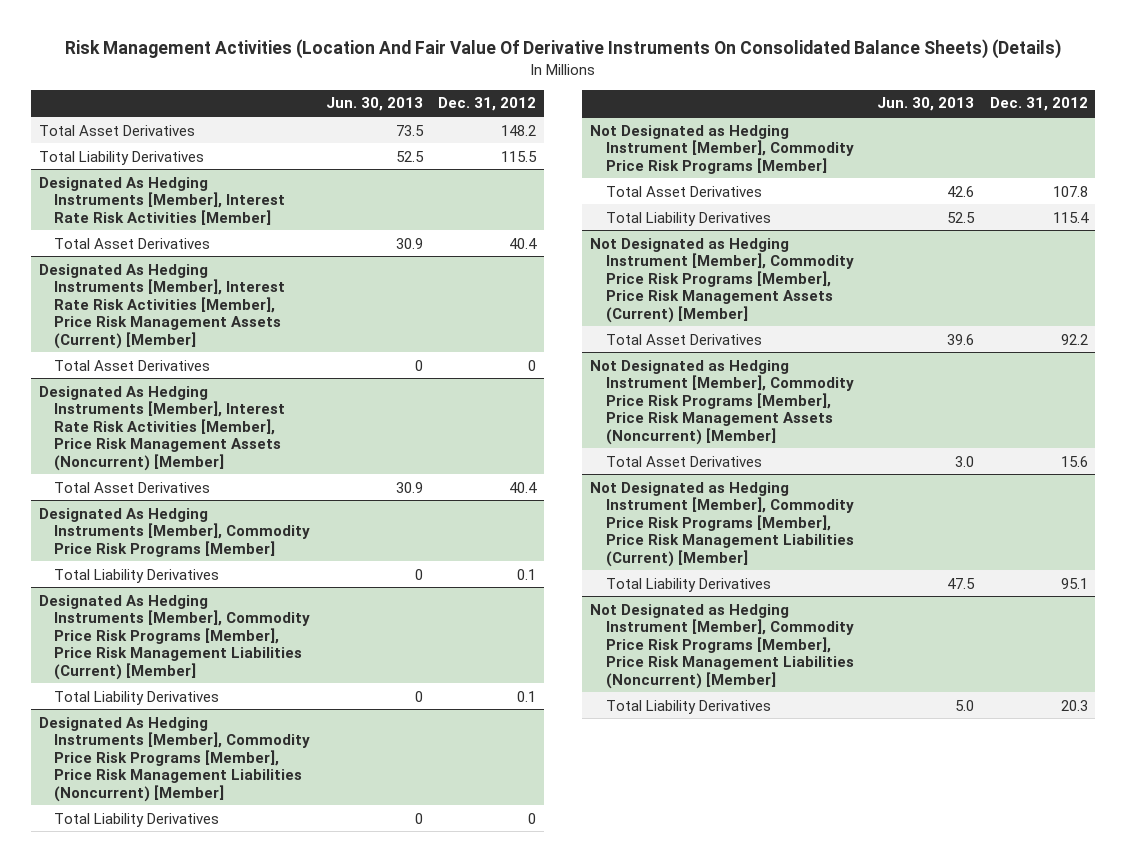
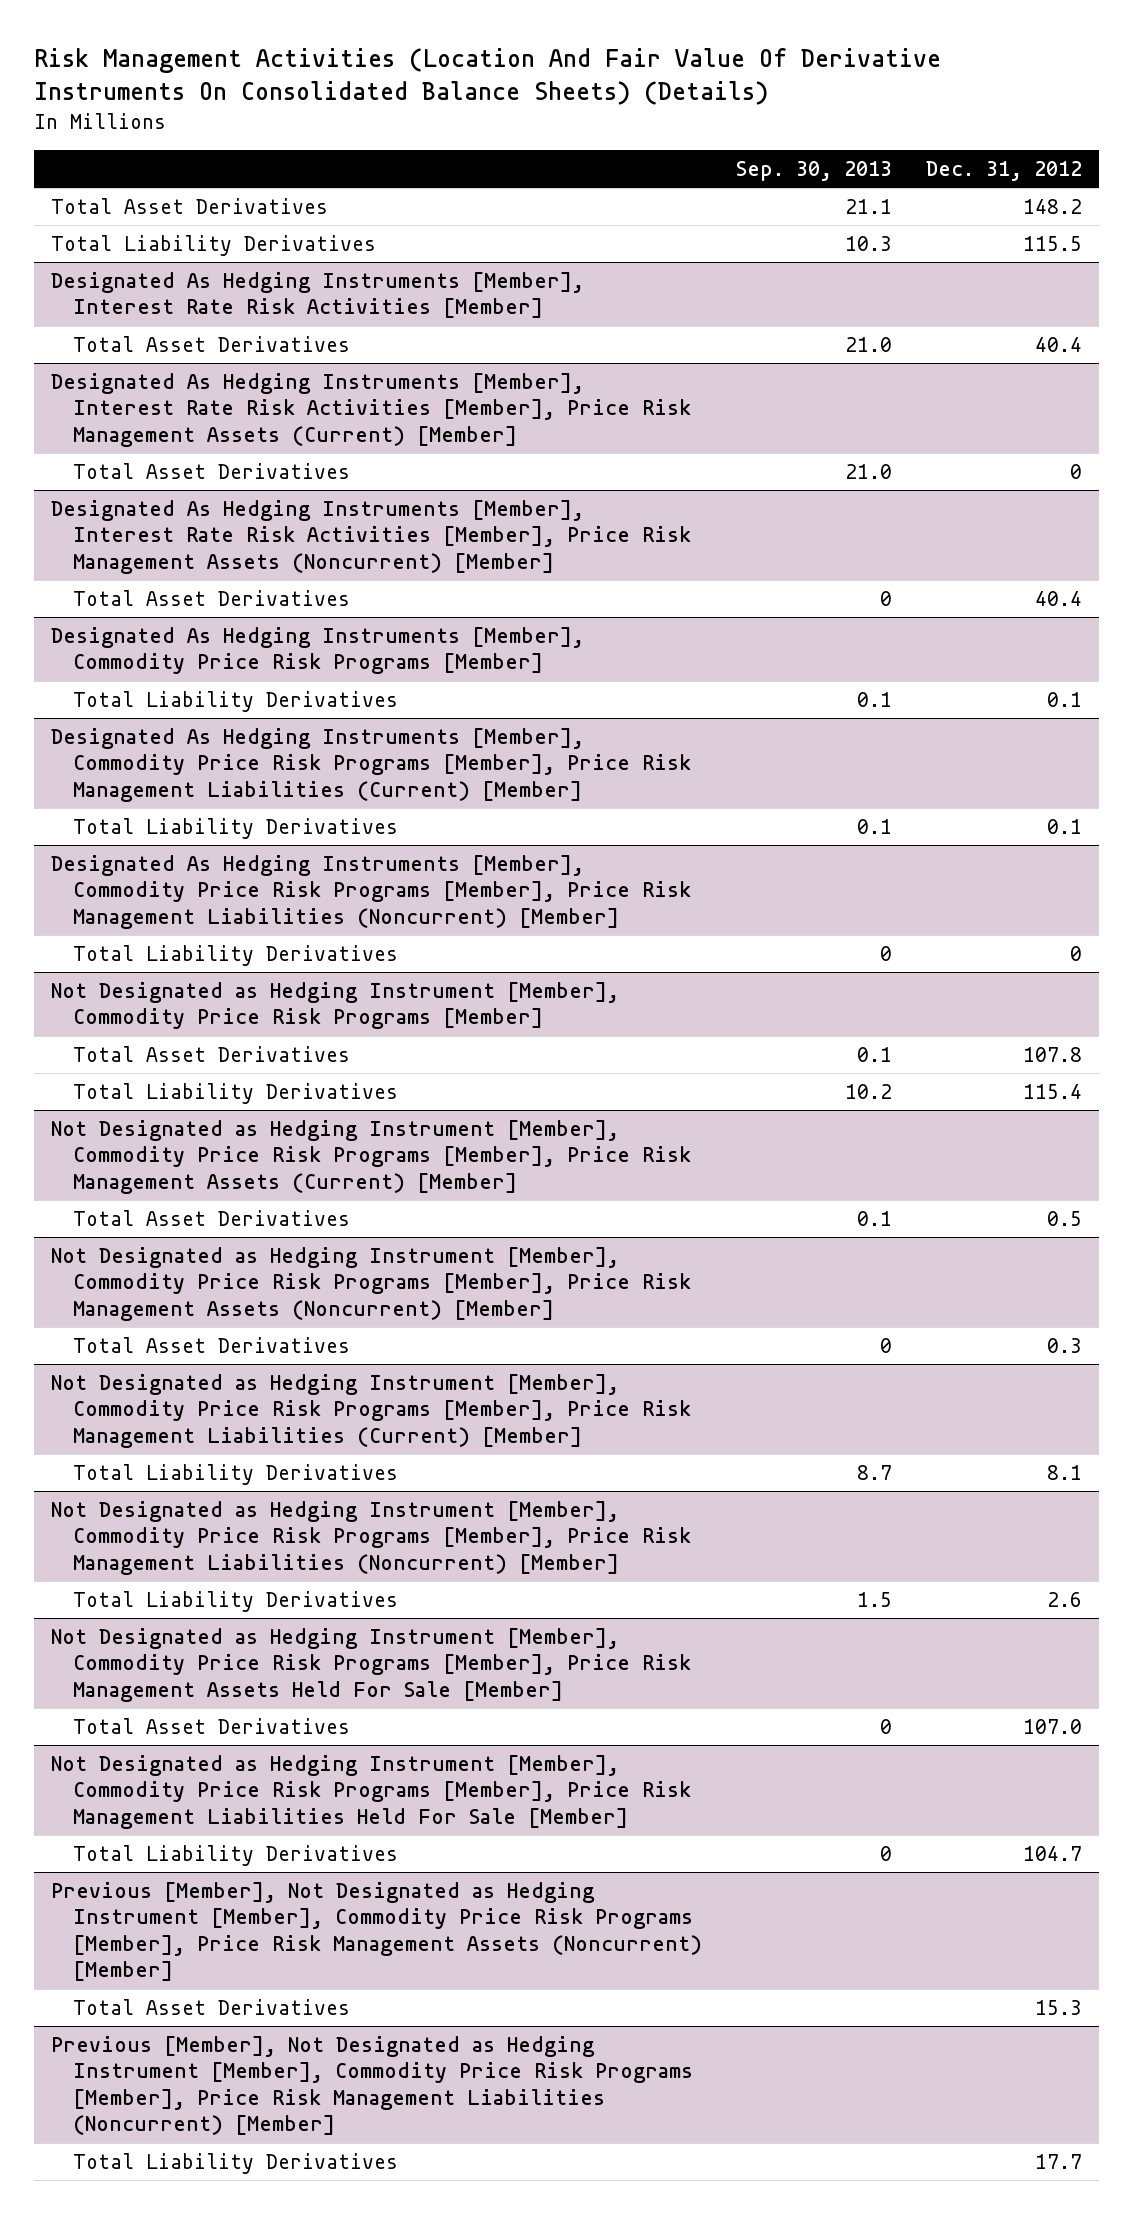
- | Jun. 30, 2013 | Dec. 31, 2012
+ | Sep. 30, 2013 | Dec. 31, 2012
@ Not Designated as Hedging Instrument [Member], Commodity Price Risk Programs [Member], Price Risk Management Assets (Current) [Member]
- Total Asset Derivatives | 39.6 | 92.2
+ Total Asset Derivatives | 0.1 | 0.5
@ Not Designated as Hedging Instrument [Member], Commodity Price Risk Programs [Member], Price Risk Management Assets (Noncurrent) [Member]
- Total Asset Derivatives | 3.0 | 15.6
+ Total Asset Derivatives | 0 | 0.3
@ Not Designated as Hedging Instrument [Member], Commodity Price Risk Programs [Member], Price Risk Management Liabilities (Current) [Member]
- Total Liability Derivatives | 47.5 | 95.1
+ Total Liability Derivatives | 8.7 | 8.1
@ Not Designated as Hedging Instrument [Member], Commodity Price Risk Programs [Member], Price Risk Management Liabilities (Noncurrent) [Member]
- Total Liability Derivatives | 5.0 | 20.3
+ Total Liability Derivatives | 1.5 | 2.6
+ Not Designated as Hedging Instrument [Member], Commodity Price Risk Programs [Member], Price Risk Management Assets Held For Sale [Member]
+ Total Asset Derivatives | 0 | 107.0
+ Not Designated as Hedging Instrument [Member], Commodity Price Risk Programs [Member], Price Risk Management Liabilities Held For Sale [Member]
+ Total Liability Derivatives | 0 | 104.7
+ Previous [Member], Not Designated as Hedging Instrument [Member], Commodity Price Risk Programs [Member], Price Risk Management Assets (Noncurrent) [Member]
+ Total Asset Derivatives | | 15.3
+ Previous [Member], Not Designated as Hedging Instrument [Member], Commodity Price Risk Programs [Member], Price Risk Management Liabilities (Noncurrent) [Member]
+ Total Liability Derivatives | | 17.7

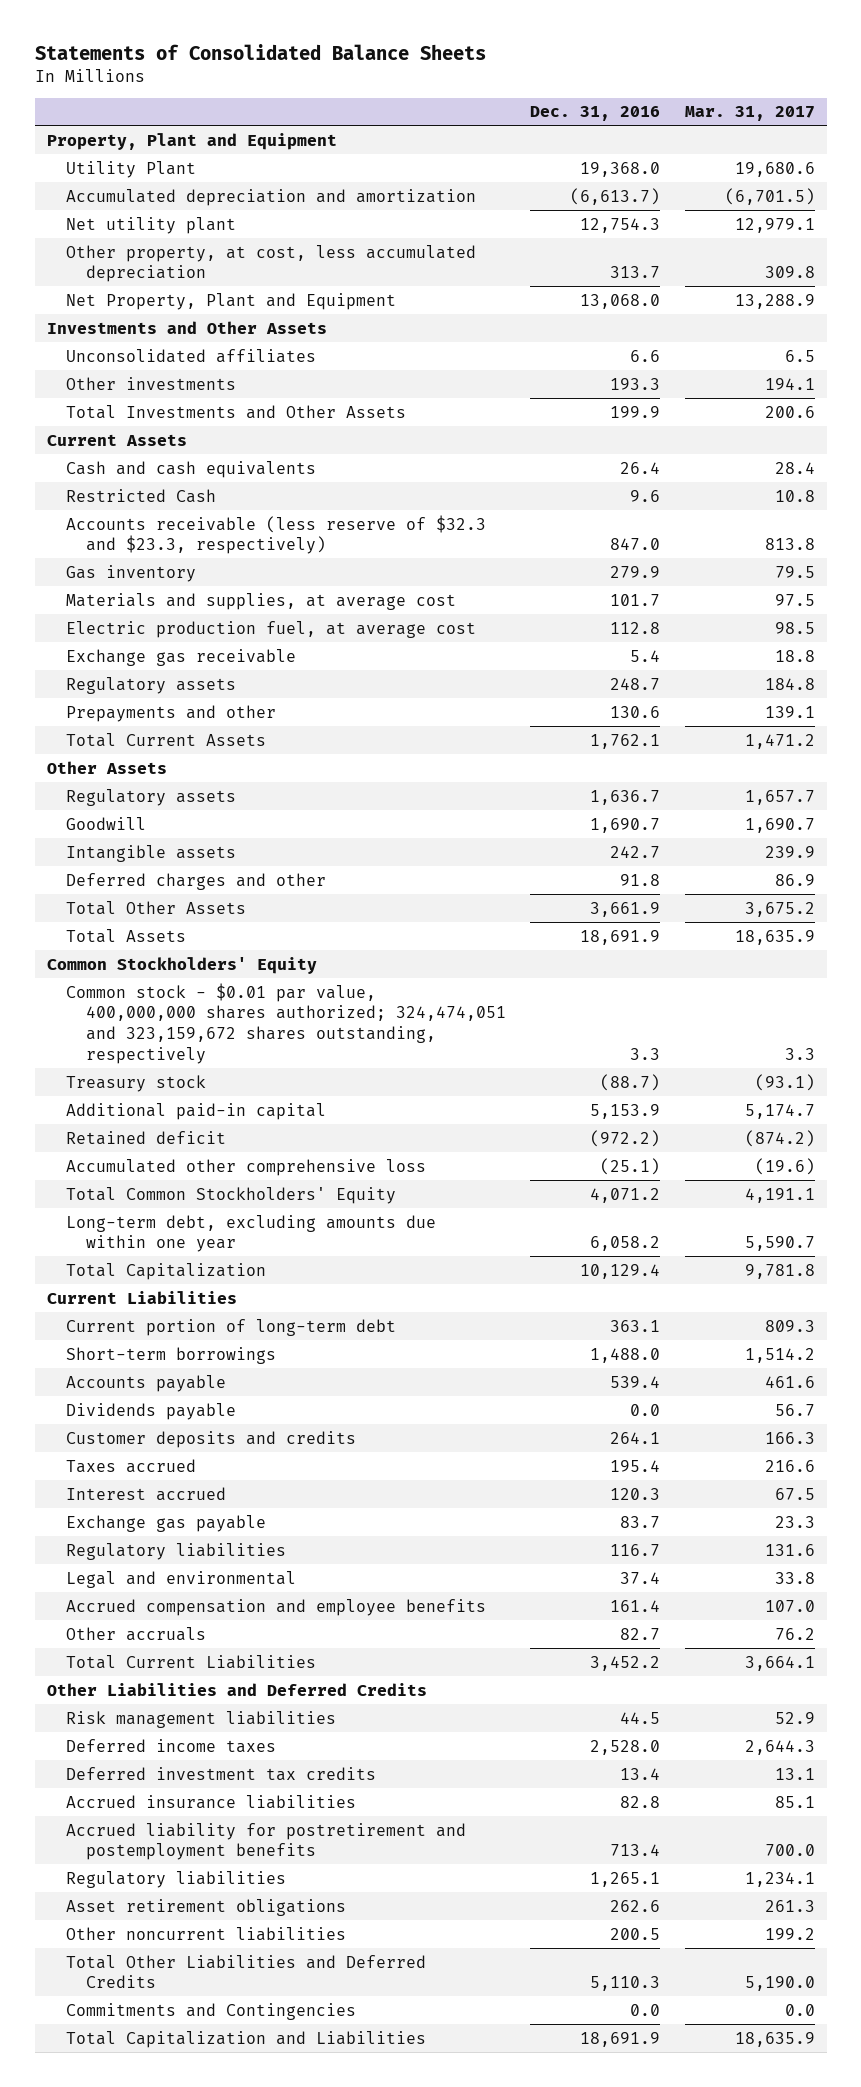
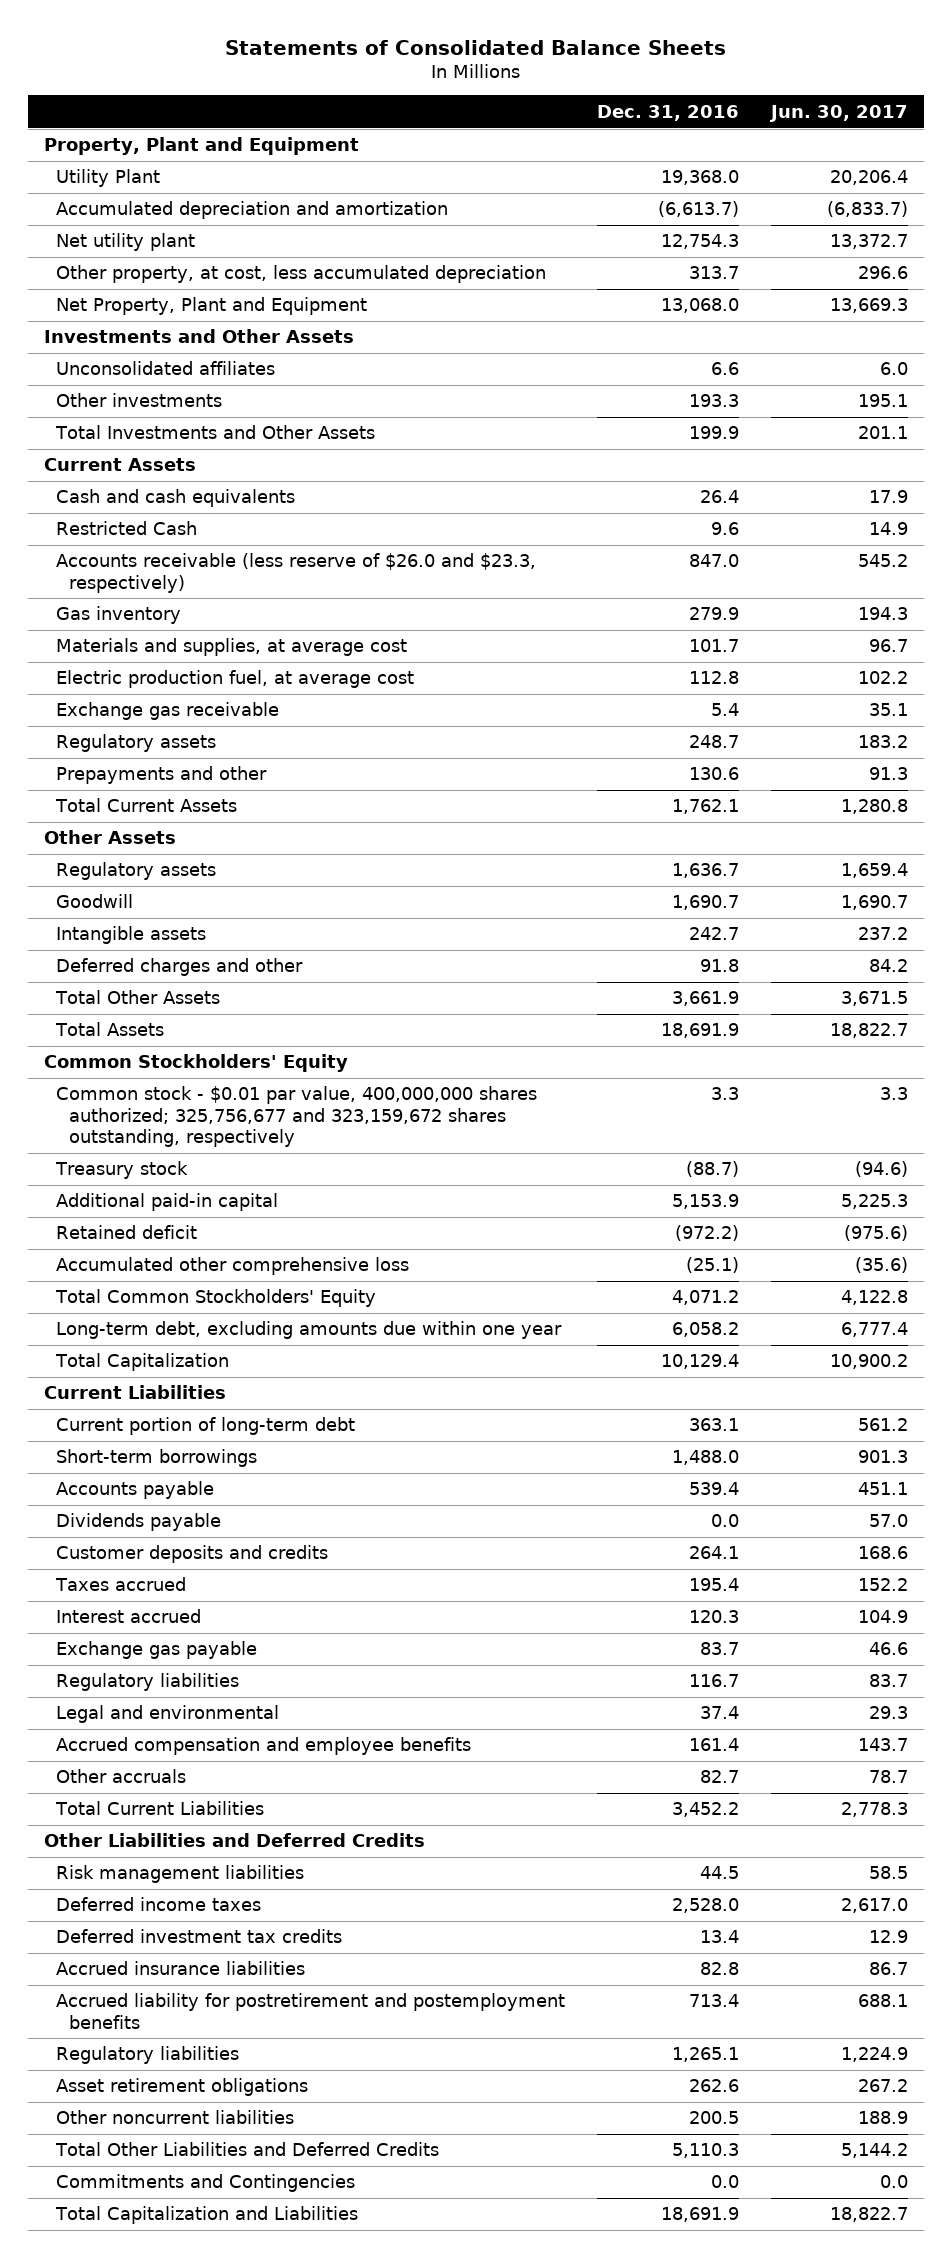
- | Dec. 31, 2016 | Mar. 31, 2017
+ | Dec. 31, 2016 | Jun. 30, 2017
- Accounts receivable (less reserve of $32.3 and $23.3, respectively) | 847.0 | 813.8
+ Accounts receivable (less reserve of $26.0 and $23.3, respectively) | 847.0 | 545.2
- Common stock - $0.01 par value, 400,000,000 shares authorized; 324,474,051 and 323,159,672 shares outstanding, respectively | 3.3 | 3.3
+ Common stock - $0.01 par value, 400,000,000 shares authorized; 325,756,677 and 323,159,672 shares outstanding, respectively | 3.3 | 3.3

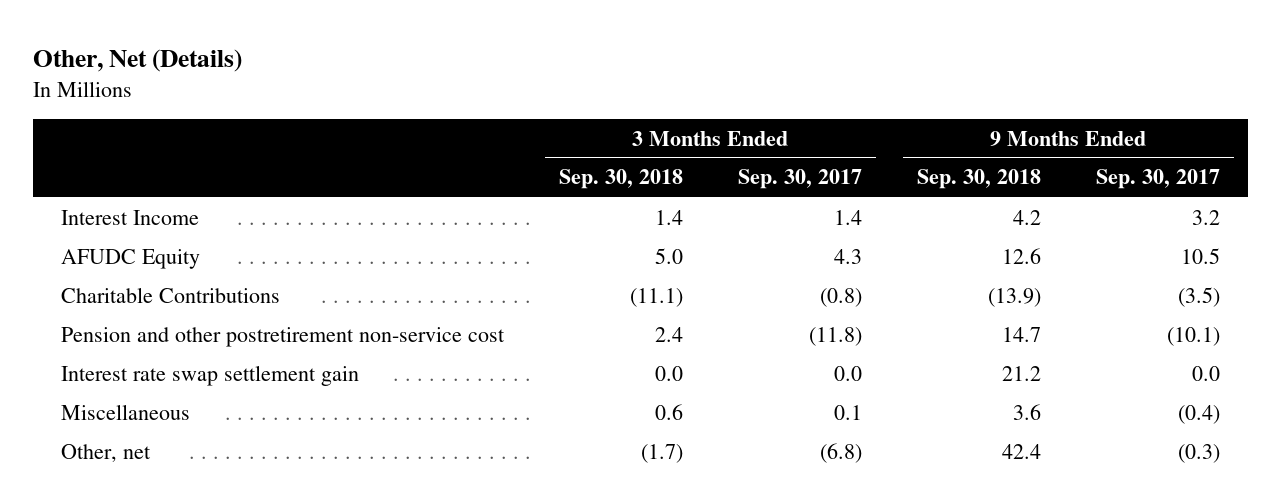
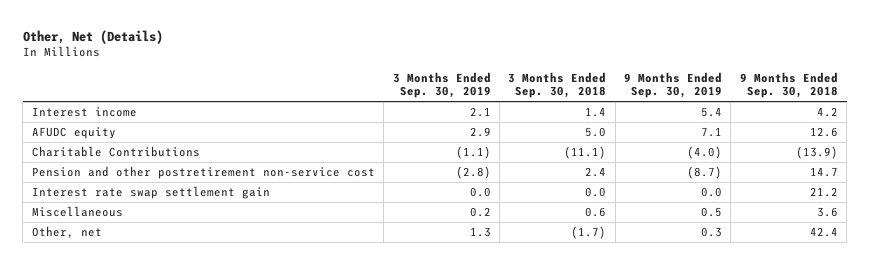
- | 3 Months Ended Sep. 30, 2018 | 3 Months Ended Sep. 30, 2017 | 9 Months Ended Sep. 30, 2018 | 9 Months Ended Sep. 30, 2017
+ | 3 Months Ended Sep. 30, 2019 | 3 Months Ended Sep. 30, 2018 | 9 Months Ended Sep. 30, 2019 | 9 Months Ended Sep. 30, 2018
- Interest Income | 1.4 | 1.4 | 4.2 | 3.2
- AFUDC Equity | 5.0 | 4.3 | 12.6 | 10.5
+ Interest income | 2.1 | 1.4 | 5.4 | 4.2
+ AFUDC equity | 2.9 | 5.0 | 7.1 | 12.6

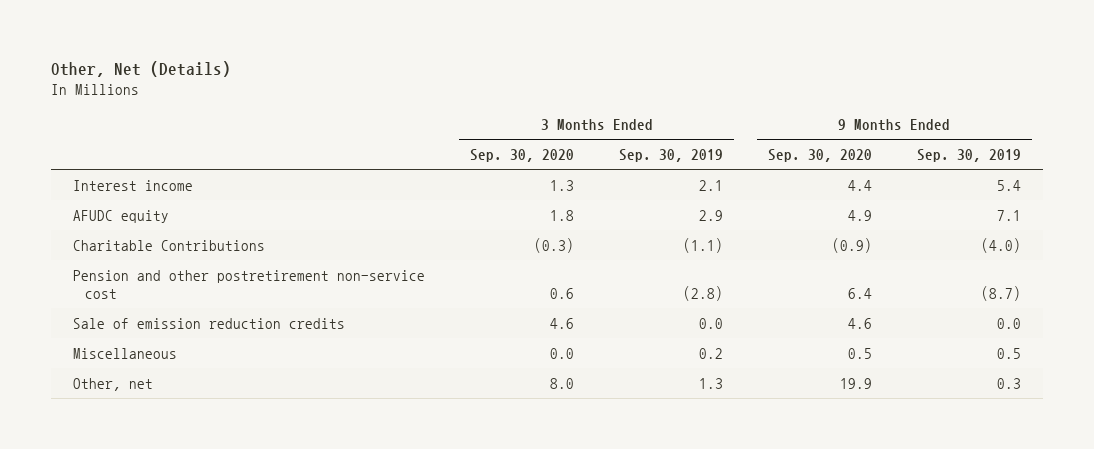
- | 3 Months Ended Sep. 30, 2019 | 3 Months Ended Sep. 30, 2018 | 9 Months Ended Sep. 30, 2019 | 9 Months Ended Sep. 30, 2018
+ | 3 Months Ended Sep. 30, 2020 | 3 Months Ended Sep. 30, 2019 | 9 Months Ended Sep. 30, 2020 | 9 Months Ended Sep. 30, 2019
- Interest rate swap settlement gain | 0.0 | 0.0 | 0.0 | 21.2
+ Sale of emission reduction credits | 4.6 | 0.0 | 4.6 | 0.0

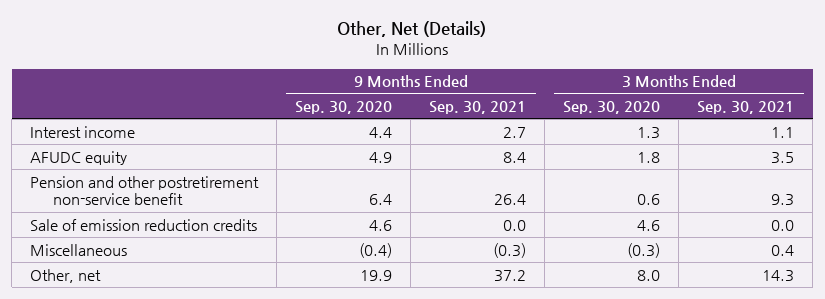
- | 3 Months Ended Sep. 30, 2020 | 3 Months Ended Sep. 30, 2019 | 9 Months Ended Sep. 30, 2020 | 9 Months Ended Sep. 30, 2019
+ | 9 Months Ended Sep. 30, 2020 | 9 Months Ended Sep. 30, 2021 | 3 Months Ended Sep. 30, 2020 | 3 Months Ended Sep. 30, 2021
- Charitable Contributions | (0.3) | (1.1) | (0.9) | (4.0)
- Pension and other postretirement non-service cost | 0.6 | (2.8) | 6.4 | (8.7)
+ Pension and other postretirement non-service benefit | 6.4 | 26.4 | 0.6 | 9.3
- Miscellaneous | 0.0 | 0.2 | 0.5 | 0.5
+ Miscellaneous | (0.4) | (0.3) | (0.3) | 0.4

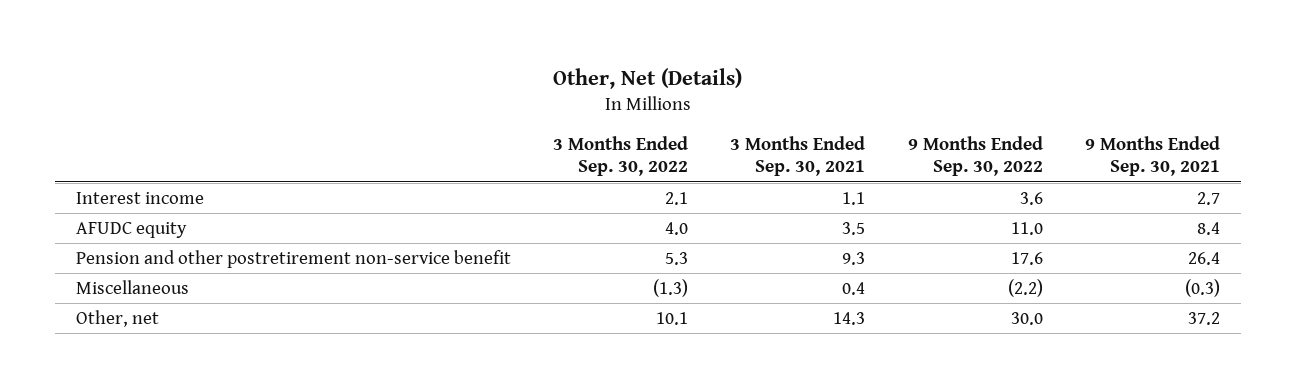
- | 9 Months Ended Sep. 30, 2020 | 9 Months Ended Sep. 30, 2021 | 3 Months Ended Sep. 30, 2020 | 3 Months Ended Sep. 30, 2021
+ | 3 Months Ended Sep. 30, 2022 | 3 Months Ended Sep. 30, 2021 | 9 Months Ended Sep. 30, 2022 | 9 Months Ended Sep. 30, 2021
- Sale of emission reduction credits | 4.6 | 0.0 | 4.6 | 0.0

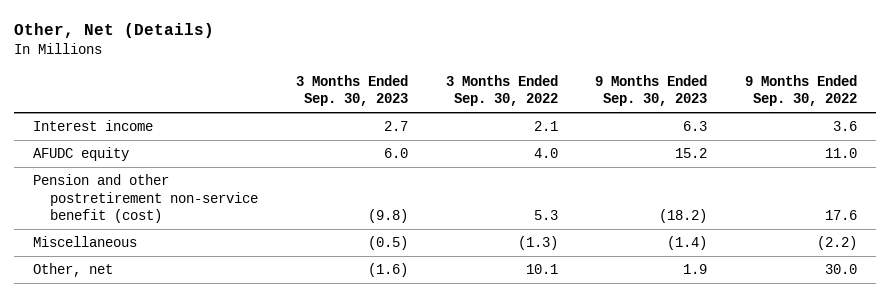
- | 3 Months Ended Sep. 30, 2022 | 3 Months Ended Sep. 30, 2021 | 9 Months Ended Sep. 30, 2022 | 9 Months Ended Sep. 30, 2021
+ | 3 Months Ended Sep. 30, 2023 | 3 Months Ended Sep. 30, 2022 | 9 Months Ended Sep. 30, 2023 | 9 Months Ended Sep. 30, 2022
- Pension and other postretirement non-service benefit | 5.3 | 9.3 | 17.6 | 26.4
+ Pension and other postretirement non-service benefit (cost) | (9.8) | 5.3 | (18.2) | 17.6

